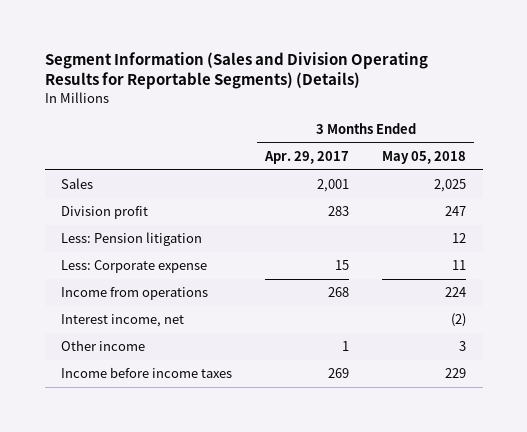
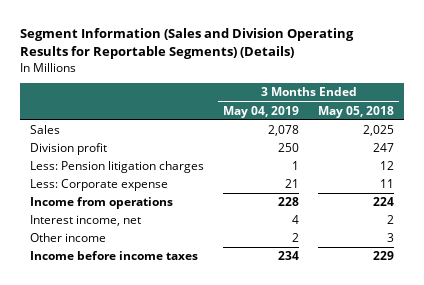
- | 3 Months Ended Apr. 29, 2017 | 3 Months Ended May 05, 2018
+ | 3 Months Ended May 04, 2019 | 3 Months Ended May 05, 2018
- Less: Pension litigation | | 12
+ Less: Pension litigation charges | 1 | 12
- Interest income, net | | (2)
+ Interest income, net | 4 | 2

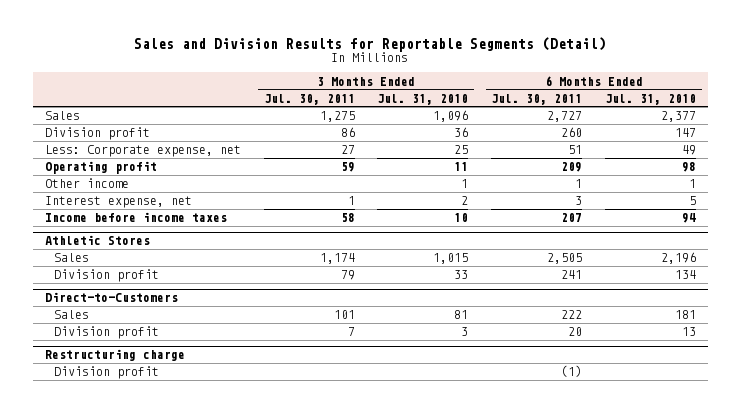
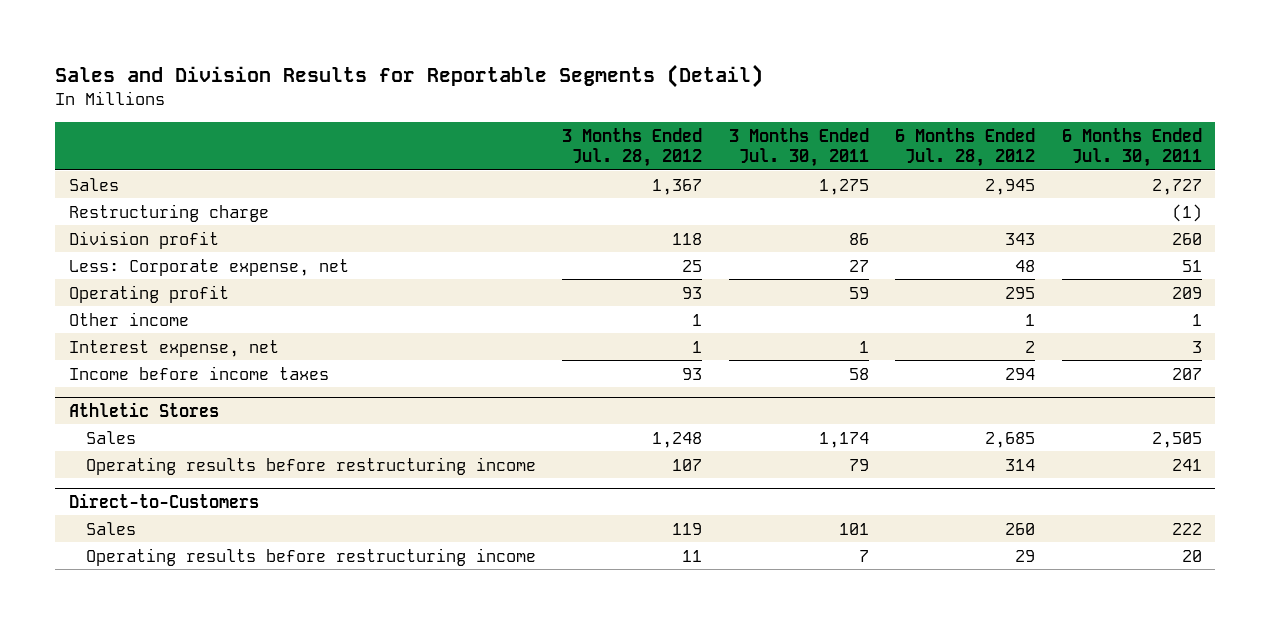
- | 3 Months Ended Jul. 30, 2011 | 3 Months Ended Jul. 31, 2010 | 6 Months Ended Jul. 30, 2011 | 6 Months Ended Jul. 31, 2010
+ | 3 Months Ended Jul. 28, 2012 | 3 Months Ended Jul. 30, 2011 | 6 Months Ended Jul. 28, 2012 | 6 Months Ended Jul. 30, 2011
+ Restructuring charge | | | | (1)
@ Athletic Stores
- Division profit | 79 | 33 | 241 | 134
+ Operating results before restructuring income | 107 | 79 | 314 | 241
@ Direct-to-Customers
- Division profit | 7 | 3 | 20 | 13
- Restructuring charge
- Division profit | | | (1) |
@ Direct-to-Customers
+ Operating results before restructuring income | 11 | 7 | 29 | 20

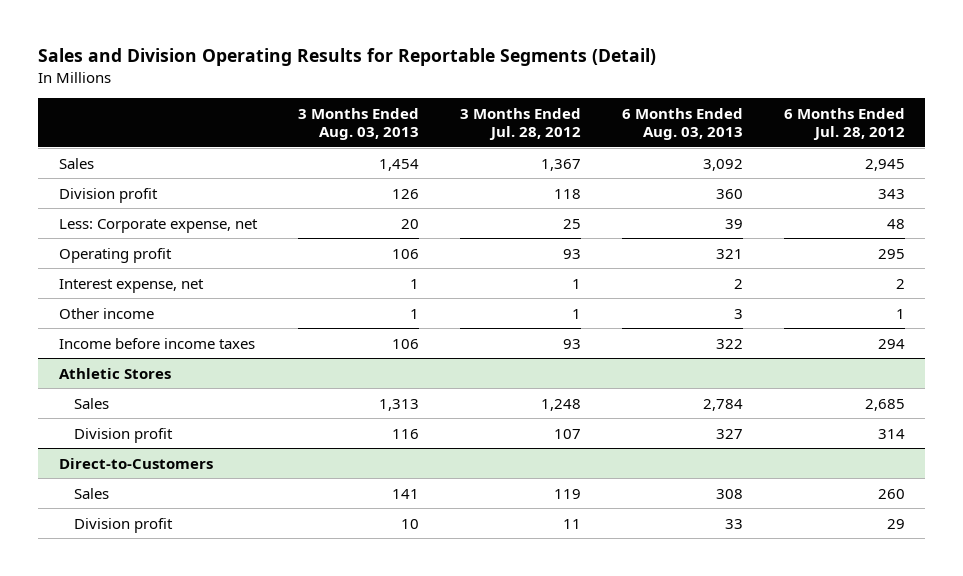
- Sales and Division Results for Reportable Segments (Detail)
+ Sales and Division Operating Results for Reportable Segments (Detail)
- | 3 Months Ended Jul. 28, 2012 | 3 Months Ended Jul. 30, 2011 | 6 Months Ended Jul. 28, 2012 | 6 Months Ended Jul. 30, 2011
+ | 3 Months Ended Aug. 03, 2013 | 3 Months Ended Jul. 28, 2012 | 6 Months Ended Aug. 03, 2013 | 6 Months Ended Jul. 28, 2012
- Restructuring charge | | | | (1)
moved down: Other income | 1 | 1 | 3 | 1
@ Athletic Stores
- Operating results before restructuring income | 107 | 79 | 314 | 241
+ Division profit | 116 | 107 | 327 | 314
@ Direct-to-Customers
- Operating results before restructuring income | 11 | 7 | 29 | 20
+ Division profit | 10 | 11 | 33 | 29

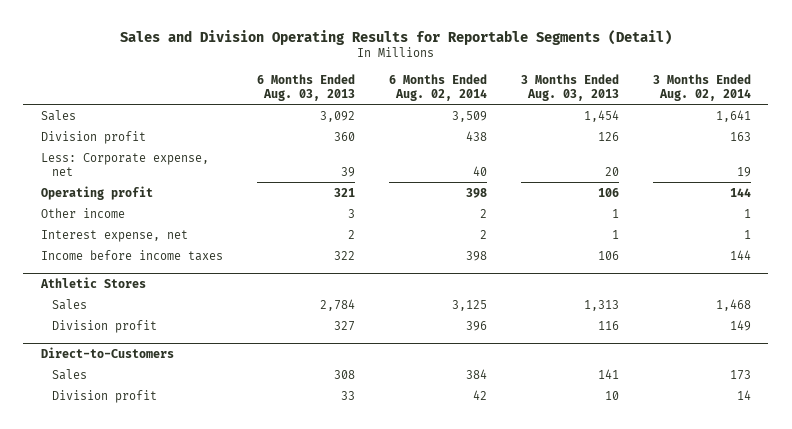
- | 3 Months Ended Aug. 03, 2013 | 3 Months Ended Jul. 28, 2012 | 6 Months Ended Aug. 03, 2013 | 6 Months Ended Jul. 28, 2012
+ | 6 Months Ended Aug. 03, 2013 | 6 Months Ended Aug. 02, 2014 | 3 Months Ended Aug. 03, 2013 | 3 Months Ended Aug. 02, 2014
moved down: Interest expense, net | 2 | 2 | 1 | 1

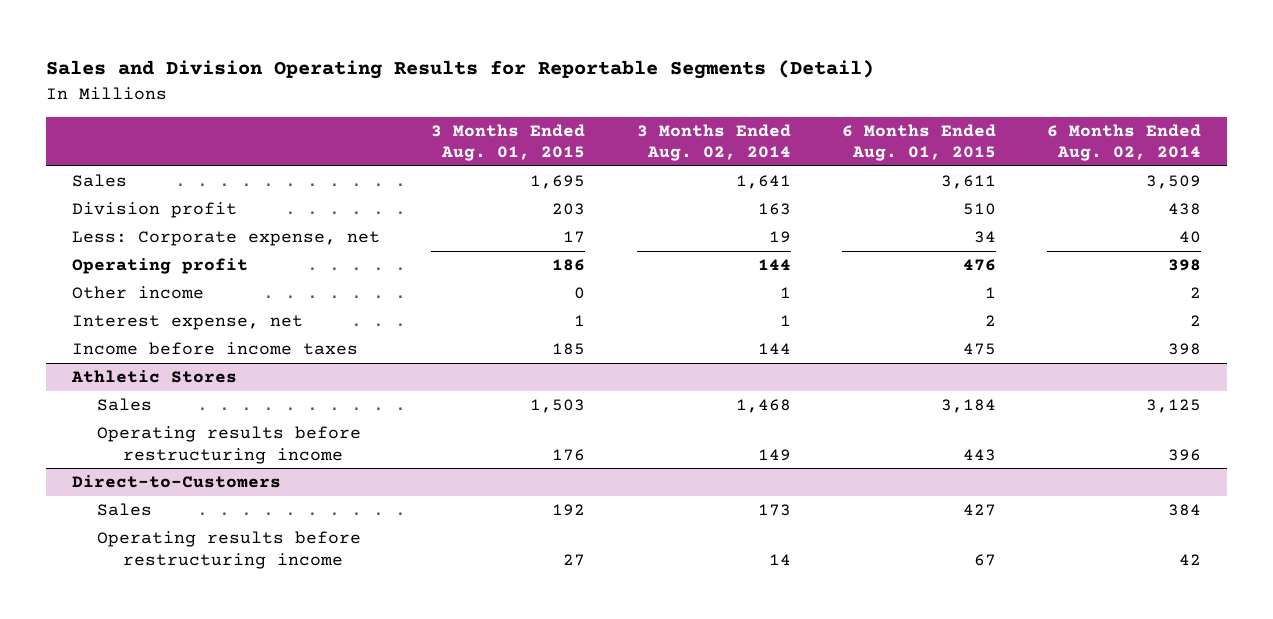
- | 6 Months Ended Aug. 03, 2013 | 6 Months Ended Aug. 02, 2014 | 3 Months Ended Aug. 03, 2013 | 3 Months Ended Aug. 02, 2014
+ | 3 Months Ended Aug. 01, 2015 | 3 Months Ended Aug. 02, 2014 | 6 Months Ended Aug. 01, 2015 | 6 Months Ended Aug. 02, 2014
@ Athletic Stores
- Division profit | 327 | 396 | 116 | 149
+ Operating results before restructuring income | 176 | 149 | 443 | 396
@ Direct-to-Customers
- Division profit | 33 | 42 | 10 | 14
+ Operating results before restructuring income | 27 | 14 | 67 | 42

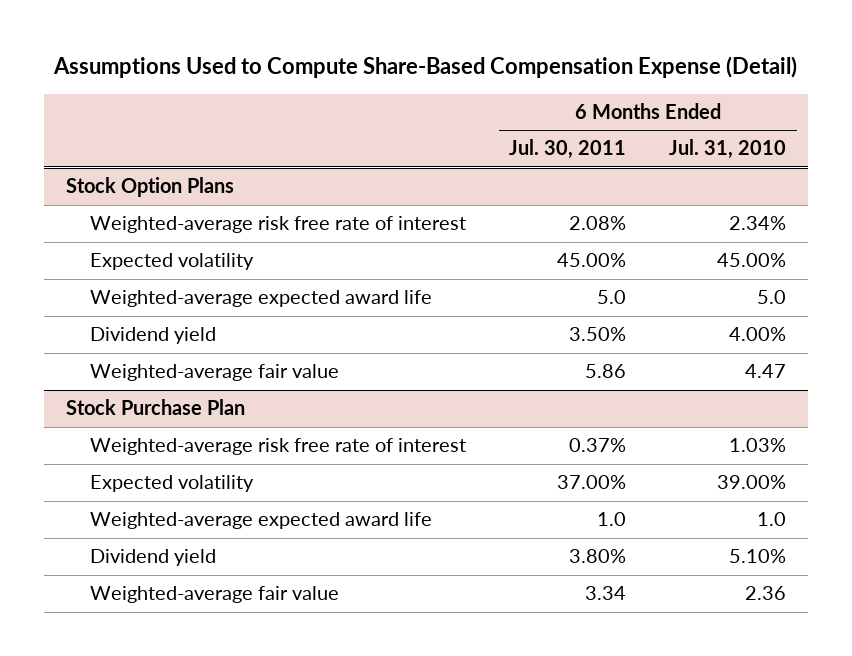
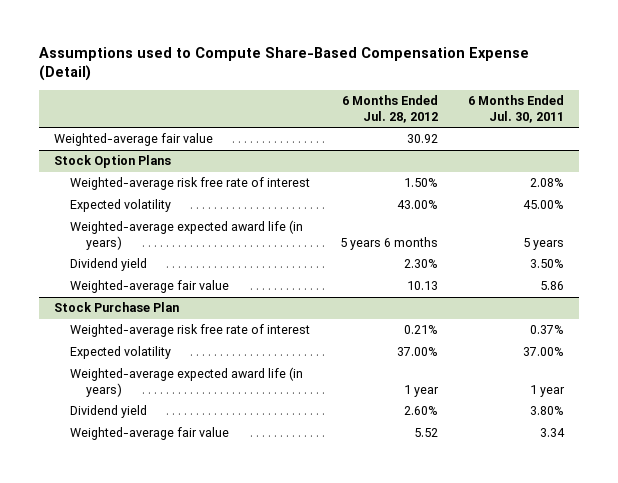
- Assumptions Used to Compute Share-Based Compensation Expense (Detail)
+ Assumptions used to Compute Share-Based Compensation Expense (Detail)
- | 6 Months Ended Jul. 30, 2011 | 6 Months Ended Jul. 31, 2010
+ | 6 Months Ended Jul. 28, 2012 | 6 Months Ended Jul. 30, 2011
+ Weighted-average fair value | 30.92 |
@ Stock Option Plans
- Weighted-average expected award life | 5.0 | 5.0
+ Weighted-average expected award life (in years) | 5 years 6 months | 5 years
@ Stock Purchase Plan
- Weighted-average expected award life | 1.0 | 1.0
+ Weighted-average expected award life (in years) | 1 year | 1 year

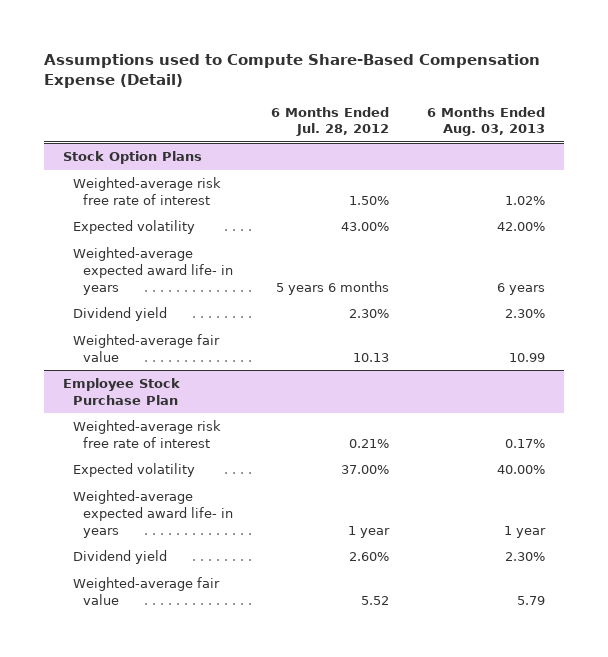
- | 6 Months Ended Jul. 28, 2012 | 6 Months Ended Jul. 30, 2011
+ | 6 Months Ended Jul. 28, 2012 | 6 Months Ended Aug. 03, 2013
- Weighted-average fair value | 30.92 |
@ Stock Option Plans
- Weighted-average expected award life (in years) | 5 years 6 months | 5 years
+ Weighted-average expected award life- in years | 5 years 6 months | 6 years
- Stock Purchase Plan
+ Employee Stock Purchase Plan
- Weighted-average expected award life (in years) | 1 year | 1 year
+ Weighted-average expected award life- in years | 1 year | 1 year

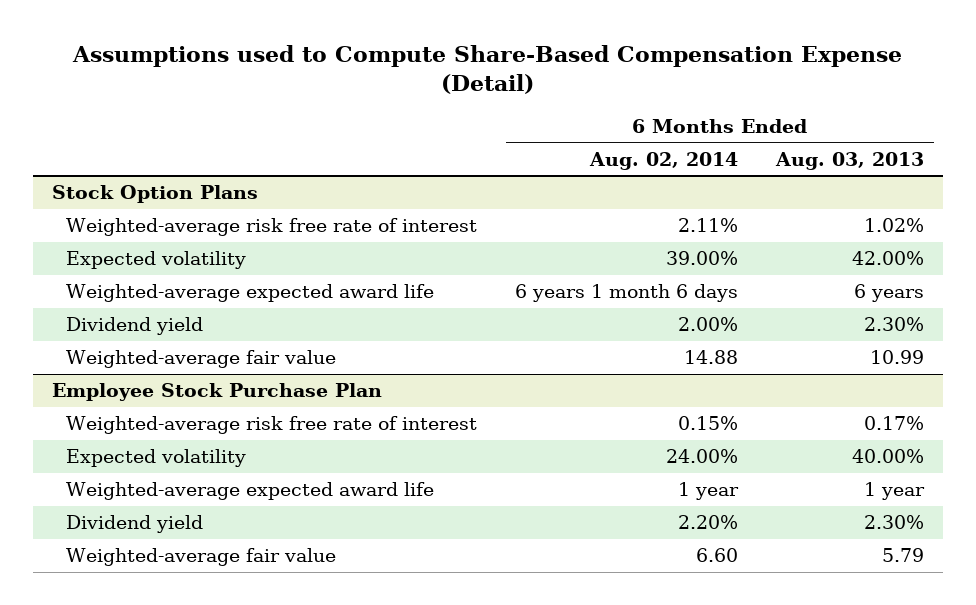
- | 6 Months Ended Jul. 28, 2012 | 6 Months Ended Aug. 03, 2013
+ | 6 Months Ended Aug. 02, 2014 | 6 Months Ended Aug. 03, 2013
@ Stock Option Plans
- Weighted-average expected award life- in years | 5 years 6 months | 6 years
+ Weighted-average expected award life | 6 years 1 month 6 days | 6 years
@ Employee Stock Purchase Plan
- Weighted-average expected award life- in years | 1 year | 1 year
+ Weighted-average expected award life | 1 year | 1 year

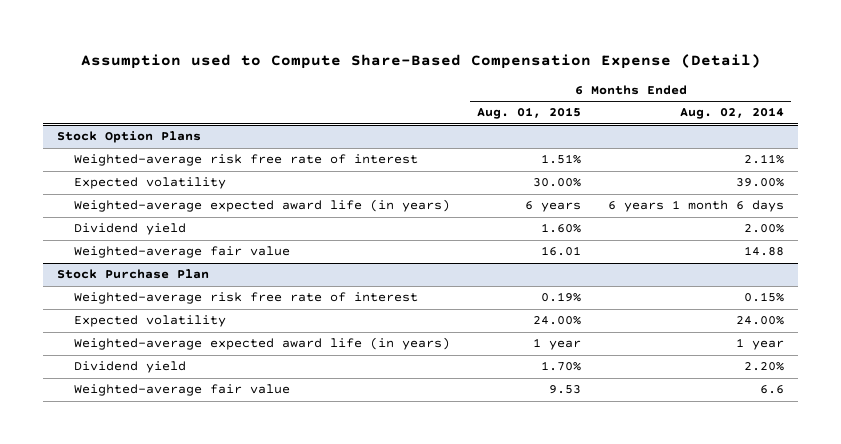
- Assumptions used to Compute Share-Based Compensation Expense (Detail)
+ Assumption used to Compute Share-Based Compensation Expense (Detail)
- | 6 Months Ended Aug. 02, 2014 | 6 Months Ended Aug. 03, 2013
+ | 6 Months Ended Aug. 01, 2015 | 6 Months Ended Aug. 02, 2014
@ Stock Option Plans
- Weighted-average expected award life | 6 years 1 month 6 days | 6 years
+ Weighted-average expected award life (in years) | 6 years | 6 years 1 month 6 days
- Employee Stock Purchase Plan
+ Stock Purchase Plan
- Weighted-average expected award life | 1 year | 1 year
+ Weighted-average expected award life (in years) | 1 year | 1 year
- Weighted-average fair value | 6.60 | 5.79
+ Weighted-average fair value | 9.53 | 6.6

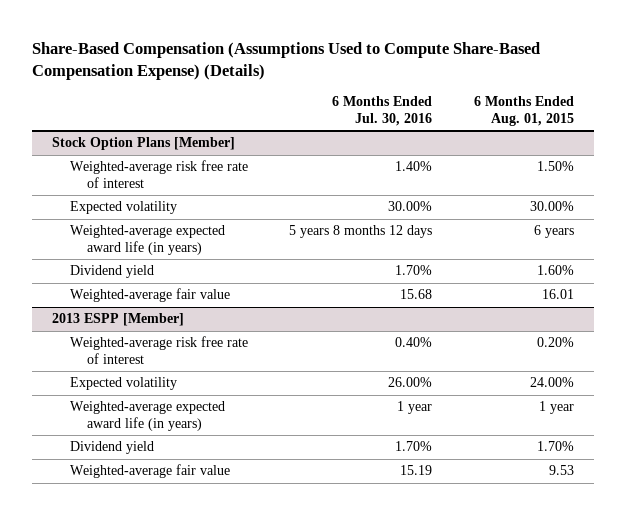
- Assumption used to Compute Share-Based Compensation Expense (Detail)
+ Share-Based Compensation (Assumptions Used to Compute Share-Based Compensation Expense) (Details)
- | 6 Months Ended Aug. 01, 2015 | 6 Months Ended Aug. 02, 2014
+ | 6 Months Ended Jul. 30, 2016 | 6 Months Ended Aug. 01, 2015
- Stock Option Plans
- Weighted-average risk free rate of interest | 1.51% | 2.11%
+ Stock Option Plans [Member]
+ Weighted-average risk free rate of interest | 1.40% | 1.50%
- Stock Purchase Plan
- Weighted-average risk free rate of interest | 0.19% | 0.15%
+ 2013 ESPP [Member]
+ Weighted-average risk free rate of interest | 0.40% | 0.20%

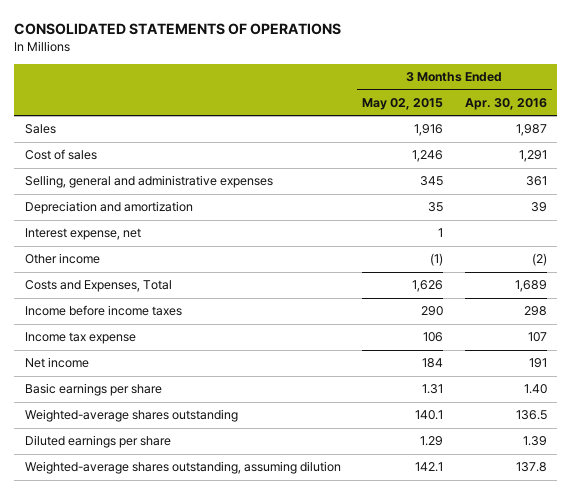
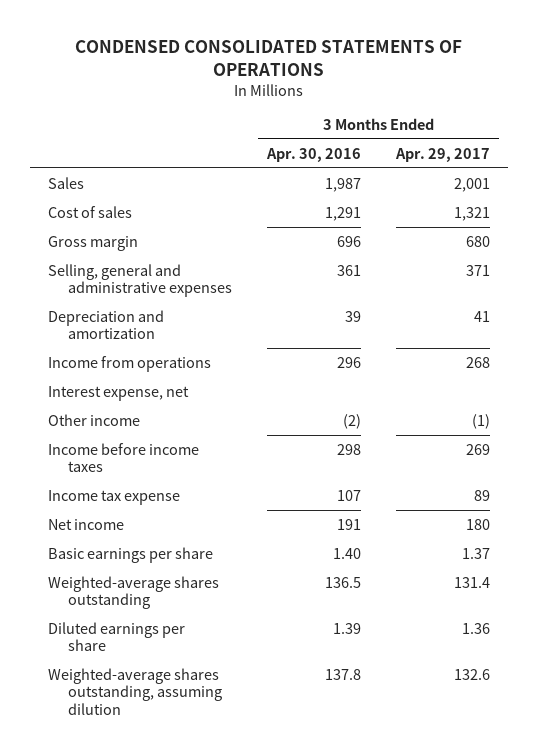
- CONSOLIDATED STATEMENTS OF OPERATIONS
+ CONDENSED CONSOLIDATED STATEMENTS OF OPERATIONS
- | 3 Months Ended May 02, 2015 | 3 Months Ended Apr. 30, 2016
+ | 3 Months Ended Apr. 30, 2016 | 3 Months Ended Apr. 29, 2017
+ Gross margin | 696 | 680
+ Income from operations | 296 | 268
- Costs and Expenses, Total | 1,626 | 1,689

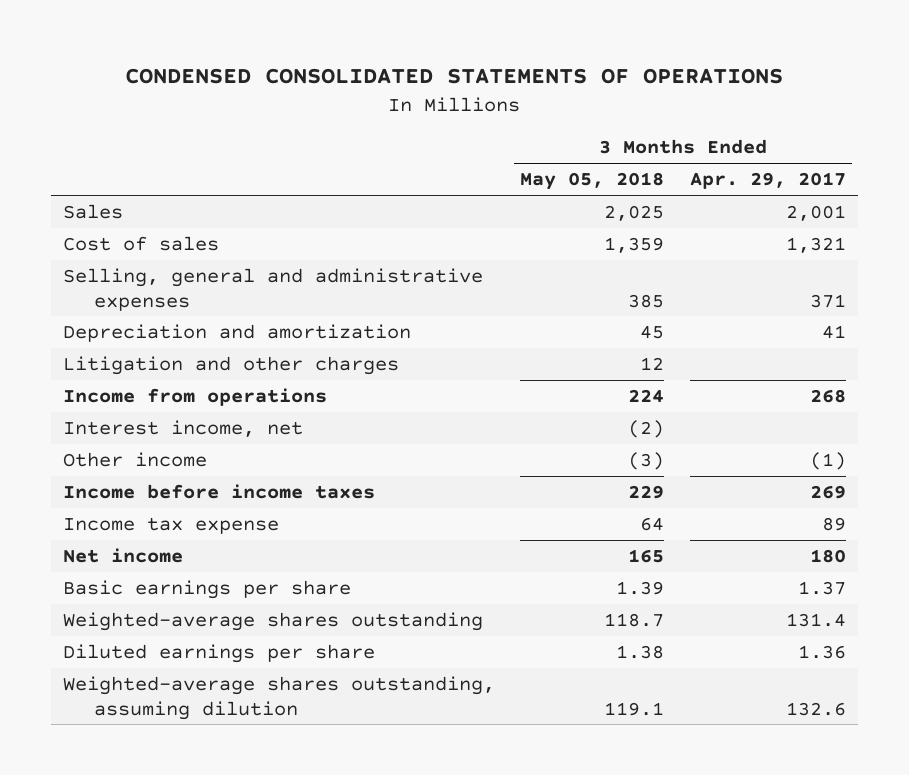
- | 3 Months Ended Apr. 30, 2016 | 3 Months Ended Apr. 29, 2017
+ | 3 Months Ended May 05, 2018 | 3 Months Ended Apr. 29, 2017
- Gross margin | 696 | 680
+ Litigation and other charges | 12 |
- Interest expense, net
+ Interest income, net | (2) |

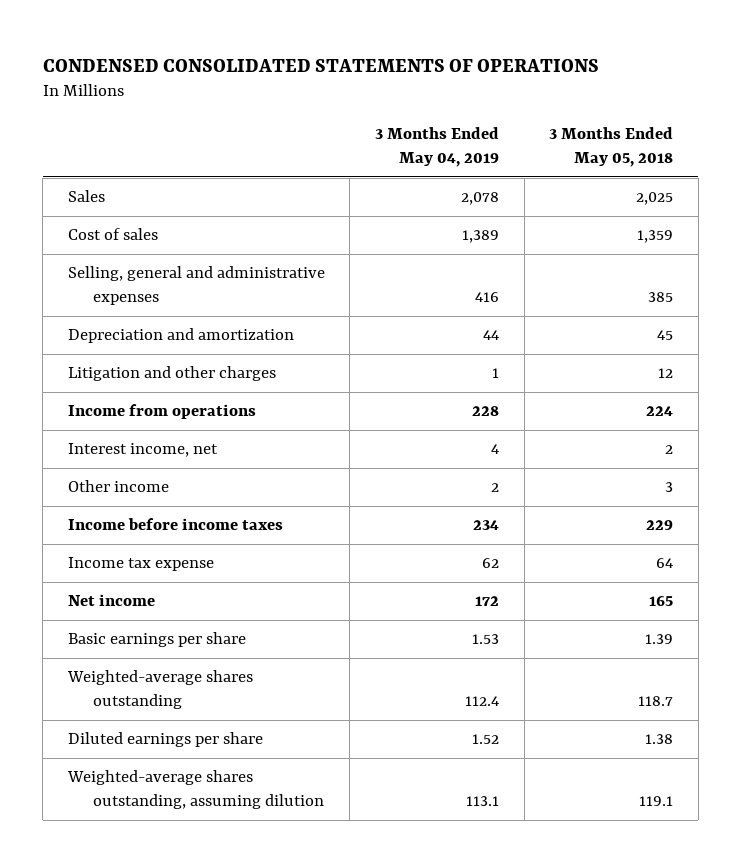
- | 3 Months Ended May 05, 2018 | 3 Months Ended Apr. 29, 2017
+ | 3 Months Ended May 04, 2019 | 3 Months Ended May 05, 2018
- Interest income, net | (2) |
- Other income | (3) | (1)
+ Interest income, net | 4 | 2
+ Other income | 2 | 3

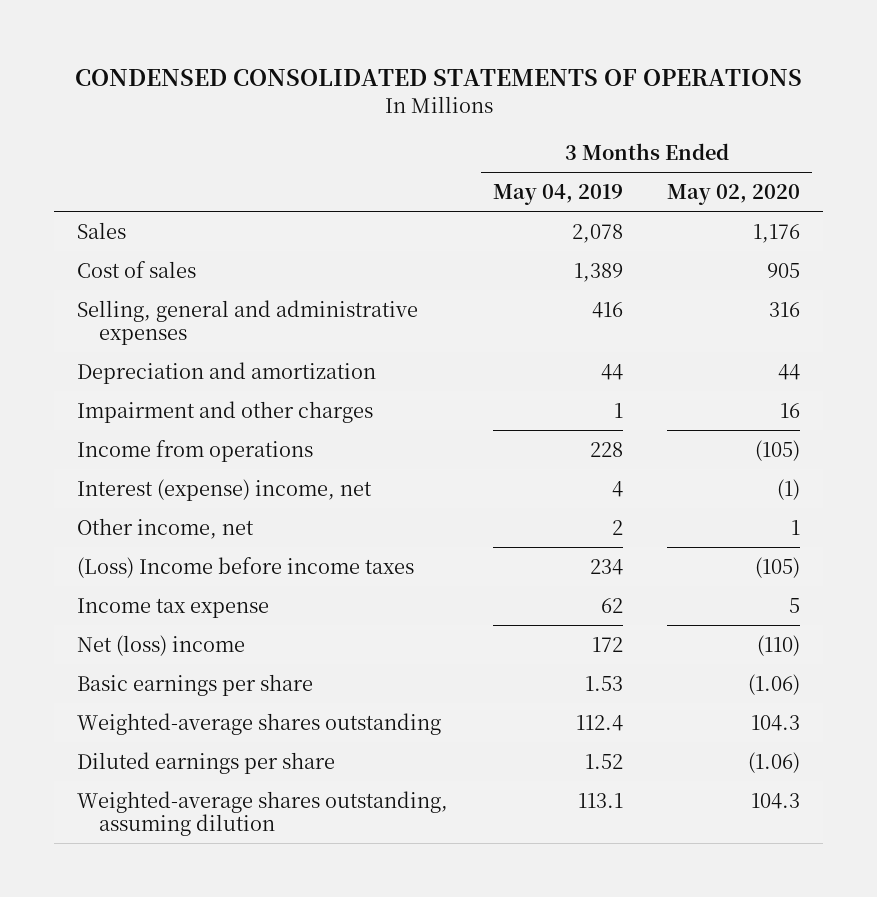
- | 3 Months Ended May 04, 2019 | 3 Months Ended May 05, 2018
+ | 3 Months Ended May 04, 2019 | 3 Months Ended May 02, 2020
- Litigation and other charges | 1 | 12
+ Impairment and other charges | 1 | 16
- Interest income, net | 4 | 2
- Other income | 2 | 3
- Income before income taxes | 234 | 229
+ Interest (expense) income, net | 4 | (1)
+ Other income, net | 2 | 1
+ (Loss) Income before income taxes | 234 | (105)
- Net income | 172 | 165
+ Net (loss) income | 172 | (110)

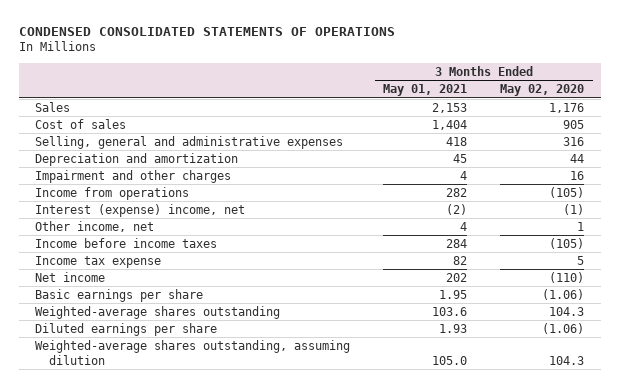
- | 3 Months Ended May 04, 2019 | 3 Months Ended May 02, 2020
+ | 3 Months Ended May 01, 2021 | 3 Months Ended May 02, 2020
- (Loss) Income before income taxes | 234 | (105)
+ Income before income taxes | 284 | (105)
- Net (loss) income | 172 | (110)
+ Net income | 202 | (110)

